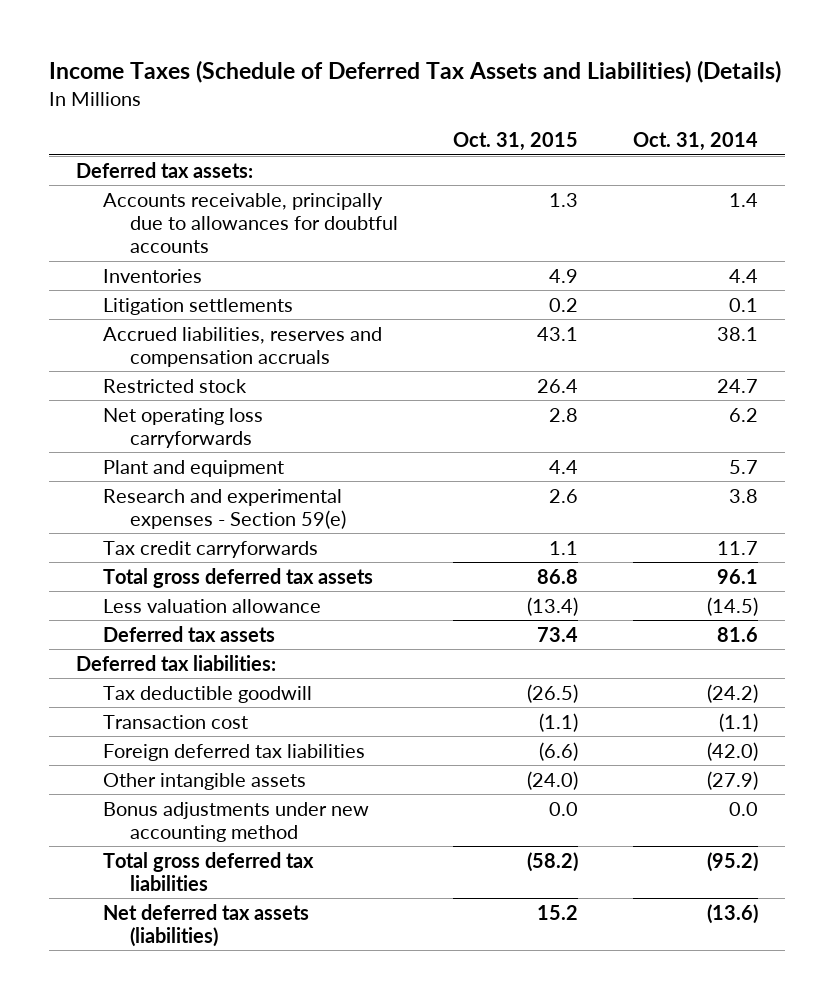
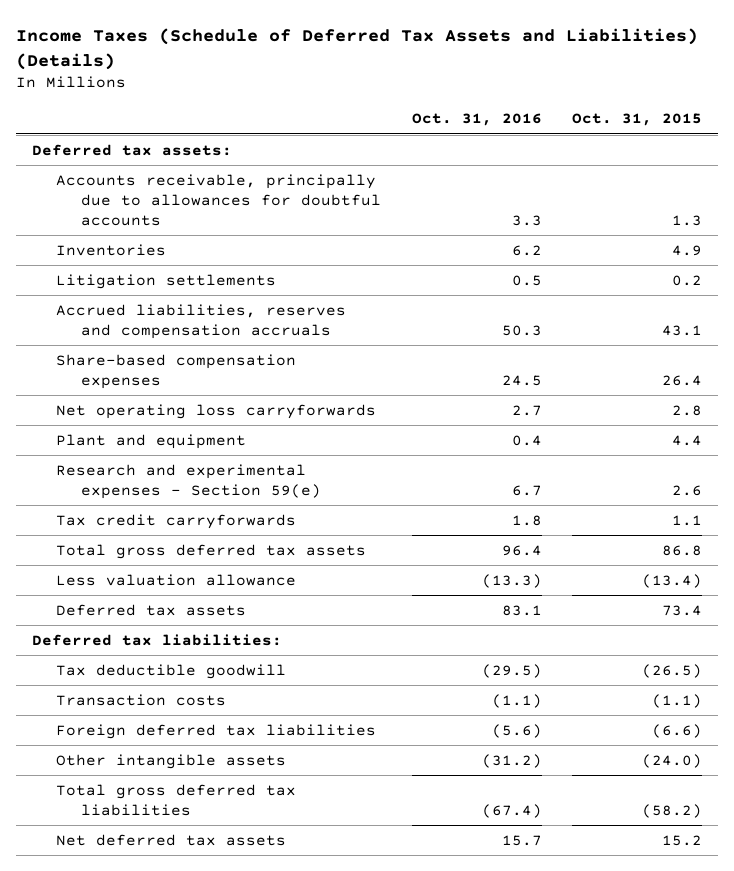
- | Oct. 31, 2015 | Oct. 31, 2014
+ | Oct. 31, 2016 | Oct. 31, 2015
- Restricted stock | 26.4 | 24.7
+ Share-based compensation expenses | 24.5 | 26.4
- Transaction cost | (1.1) | (1.1)
+ Transaction costs | (1.1) | (1.1)
- Bonus adjustments under new accounting method | 0.0 | 0.0
- Net deferred tax assets (liabilities) | 15.2 | (13.6)
+ Net deferred tax assets | 15.7 | 15.2

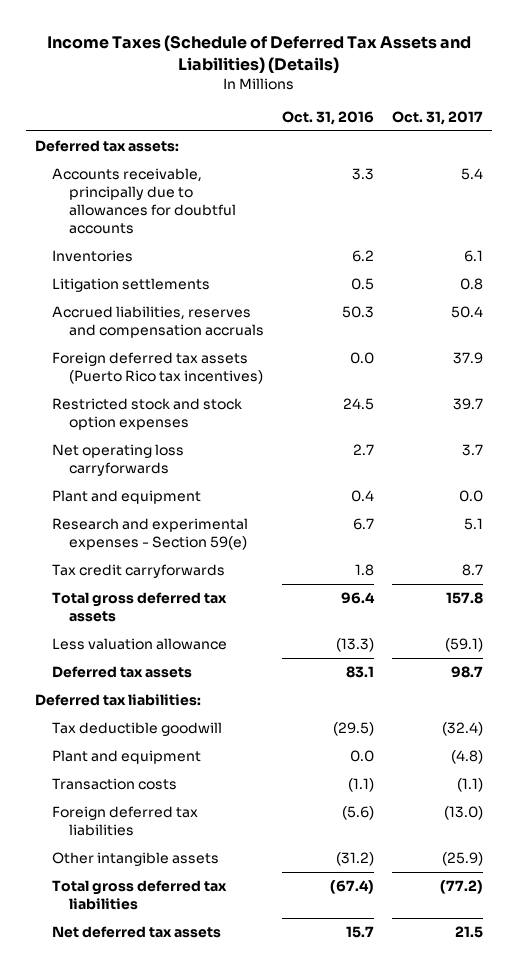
- | Oct. 31, 2016 | Oct. 31, 2015
+ | Oct. 31, 2016 | Oct. 31, 2017
- Share-based compensation expenses | 24.5 | 26.4
+ Foreign deferred tax assets (Puerto Rico tax incentives) | 0.0 | 37.9
+ Restricted stock and stock option expenses | 24.5 | 39.7
+ Plant and equipment | 0.0 | (4.8)

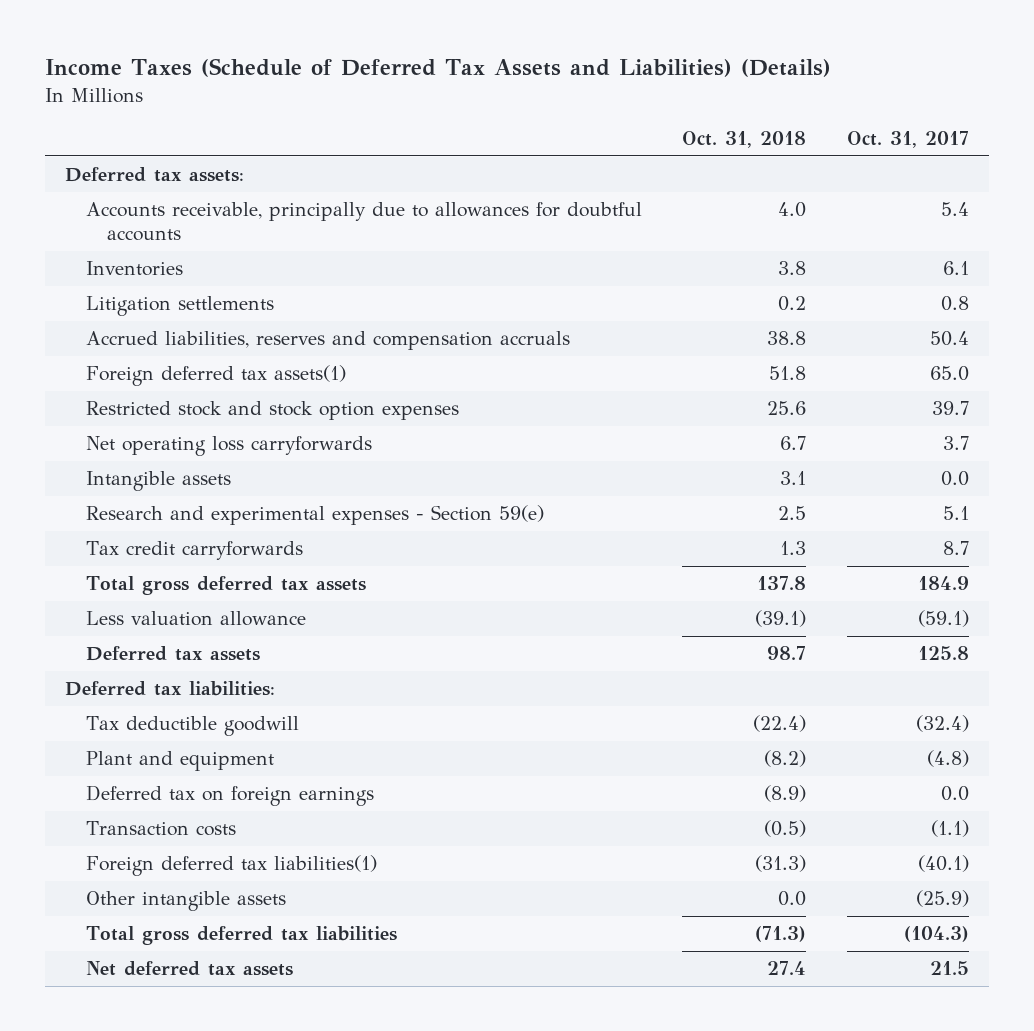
- | Oct. 31, 2016 | Oct. 31, 2017
+ | Oct. 31, 2018 | Oct. 31, 2017
- Foreign deferred tax assets (Puerto Rico tax incentives) | 0.0 | 37.9
+ Foreign deferred tax assets(1) | 51.8 | 65.0
- Plant and equipment | 0.4 | 0.0
+ Intangible assets | 3.1 | 0.0
- Total gross deferred tax assets | 96.4 | 157.8
+ Total gross deferred tax assets | 137.8 | 184.9
- Deferred tax assets | 83.1 | 98.7
+ Deferred tax assets | 98.7 | 125.8
+ Deferred tax on foreign earnings | (8.9) | 0.0
- Foreign deferred tax liabilities | (5.6) | (13.0)
+ Foreign deferred tax liabilities(1) | (31.3) | (40.1)
- Total gross deferred tax liabilities | (67.4) | (77.2)
+ Total gross deferred tax liabilities | (71.3) | (104.3)

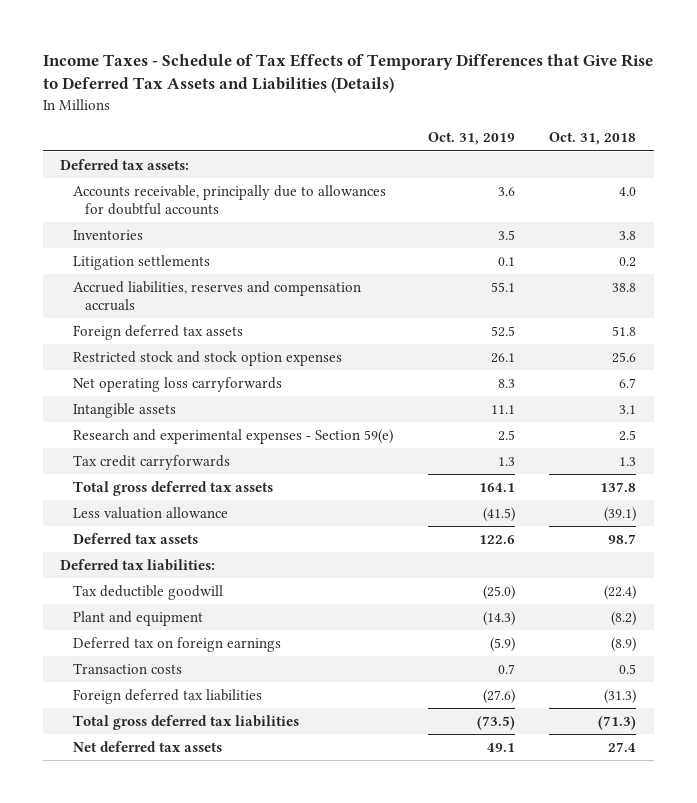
- Income Taxes (Schedule of Deferred Tax Assets and Liabilities) (Details)
+ Income Taxes - Schedule of Tax Effects of Temporary Differences that Give Rise to Deferred Tax Assets and Liabilities (Details)
- | Oct. 31, 2018 | Oct. 31, 2017
+ | Oct. 31, 2019 | Oct. 31, 2018
- Foreign deferred tax assets(1) | 51.8 | 65.0
+ Foreign deferred tax assets | 52.5 | 51.8
- Transaction costs | (0.5) | (1.1)
- Foreign deferred tax liabilities(1) | (31.3) | (40.1)
- Other intangible assets | 0.0 | (25.9)
+ Transaction costs | 0.7 | 0.5
+ Foreign deferred tax liabilities | (27.6) | (31.3)

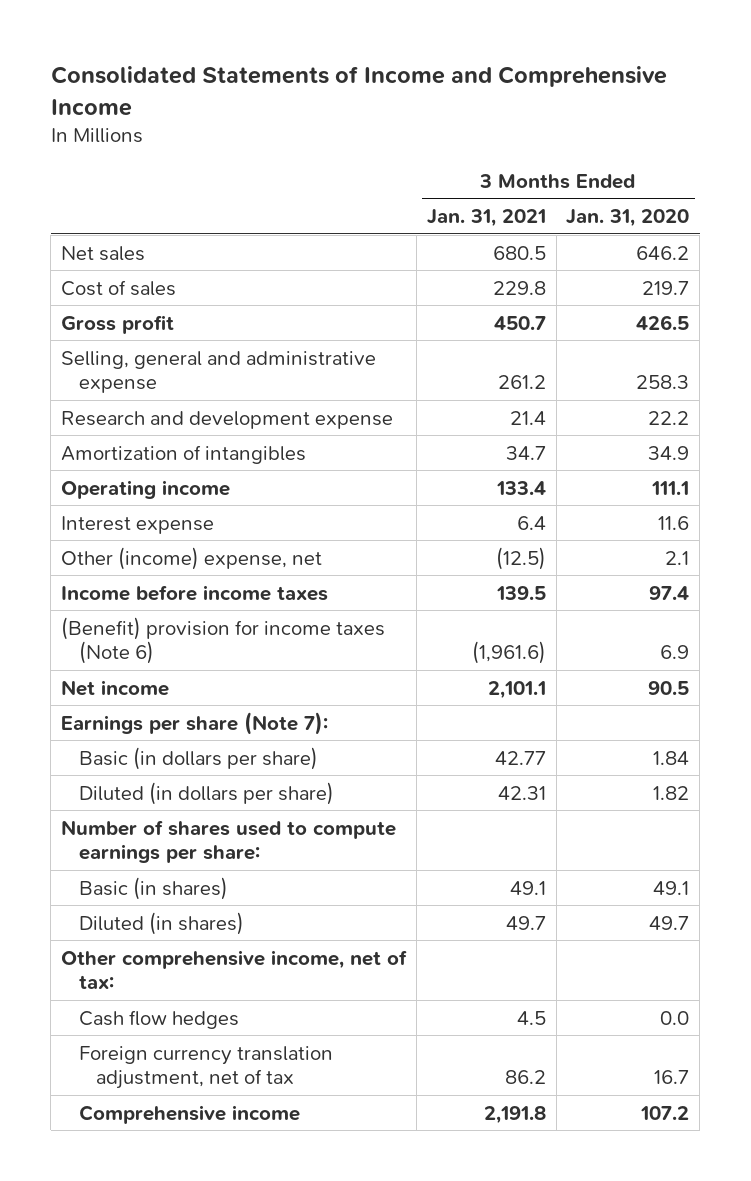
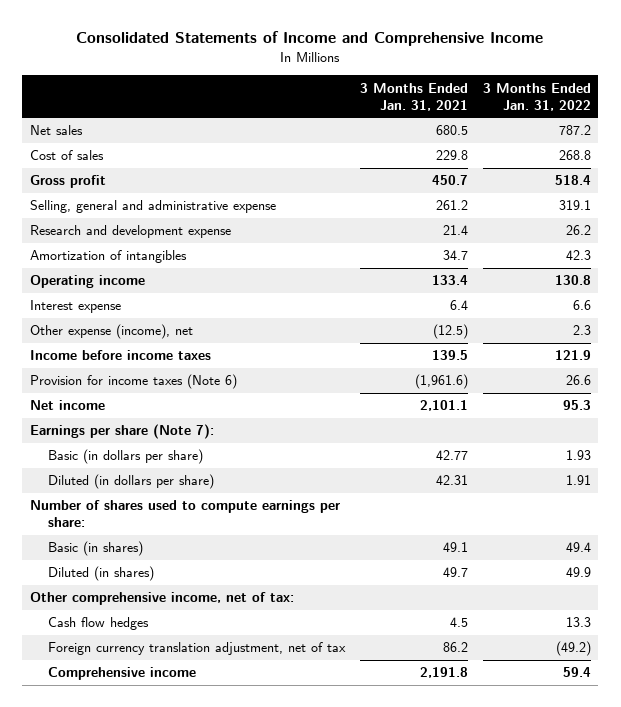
- | 3 Months Ended Jan. 31, 2021 | 3 Months Ended Jan. 31, 2020
+ | 3 Months Ended Jan. 31, 2021 | 3 Months Ended Jan. 31, 2022
- Other (income) expense, net | (12.5) | 2.1
+ Other expense (income), net | (12.5) | 2.3
- (Benefit) provision for income taxes (Note 6) | (1,961.6) | 6.9
+ Provision for income taxes (Note 6) | (1,961.6) | 26.6

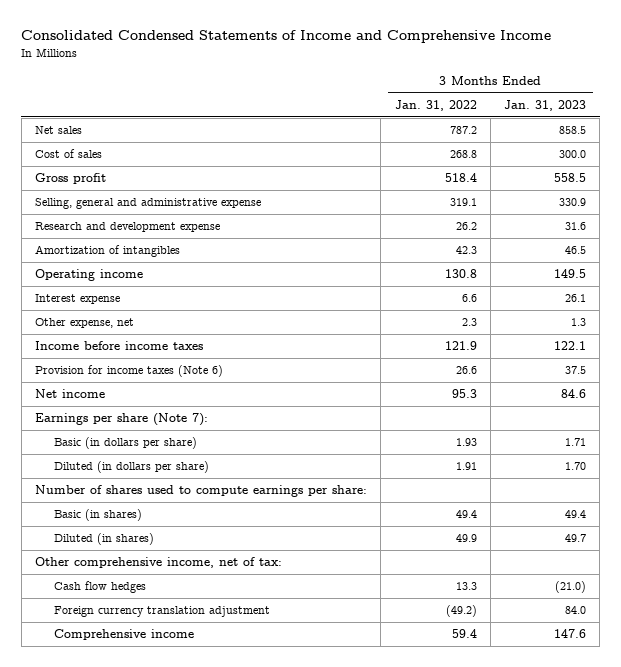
- Consolidated Statements of Income and Comprehensive Income
+ Consolidated Condensed Statements of Income and Comprehensive Income
- | 3 Months Ended Jan. 31, 2021 | 3 Months Ended Jan. 31, 2022
+ | 3 Months Ended Jan. 31, 2022 | 3 Months Ended Jan. 31, 2023
- Other expense (income), net | (12.5) | 2.3
+ Other expense, net | 2.3 | 1.3
- Foreign currency translation adjustment, net of tax | 86.2 | (49.2)
+ Foreign currency translation adjustment | (49.2) | 84.0

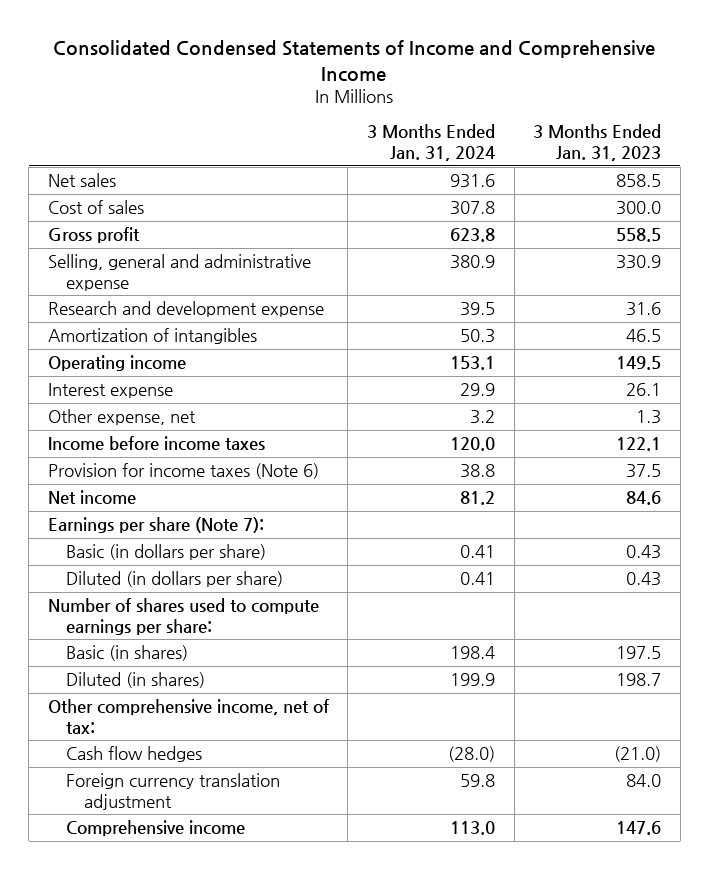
- | 3 Months Ended Jan. 31, 2022 | 3 Months Ended Jan. 31, 2023
+ | 3 Months Ended Jan. 31, 2024 | 3 Months Ended Jan. 31, 2023
- Basic (in dollars per share) | 1.93 | 1.71
- Diluted (in dollars per share) | 1.91 | 1.70
+ Basic (in dollars per share) | 0.41 | 0.43
+ Diluted (in dollars per share) | 0.41 | 0.43
- Basic (in shares) | 49.4 | 49.4
- Diluted (in shares) | 49.9 | 49.7
+ Basic (in shares) | 198.4 | 197.5
+ Diluted (in shares) | 199.9 | 198.7

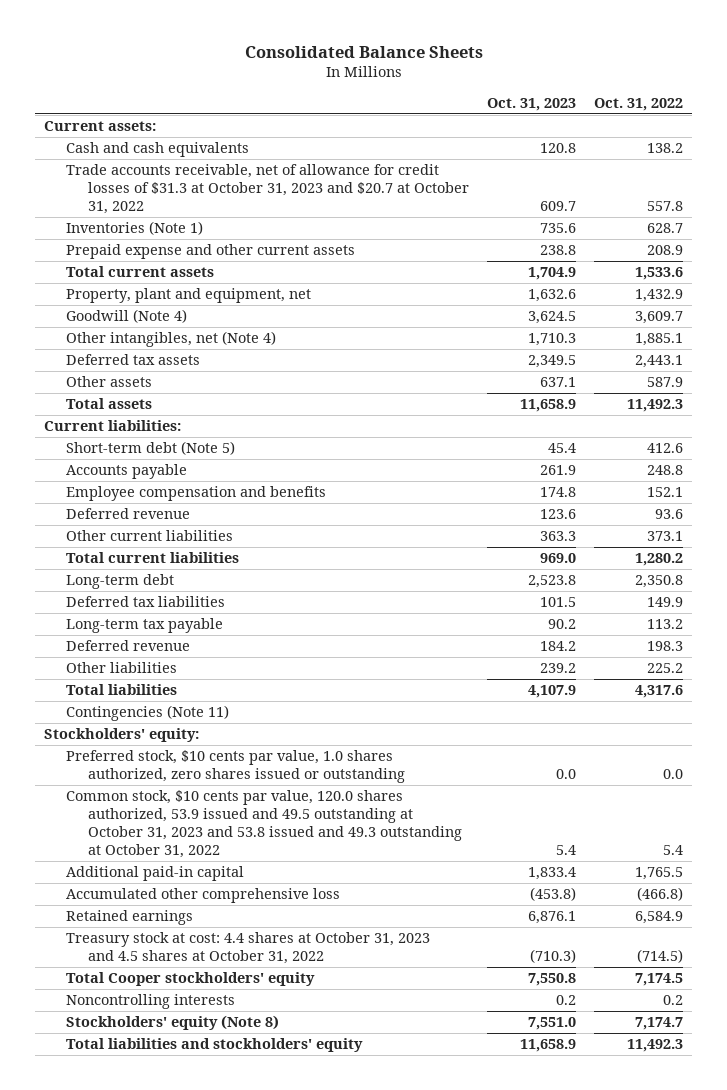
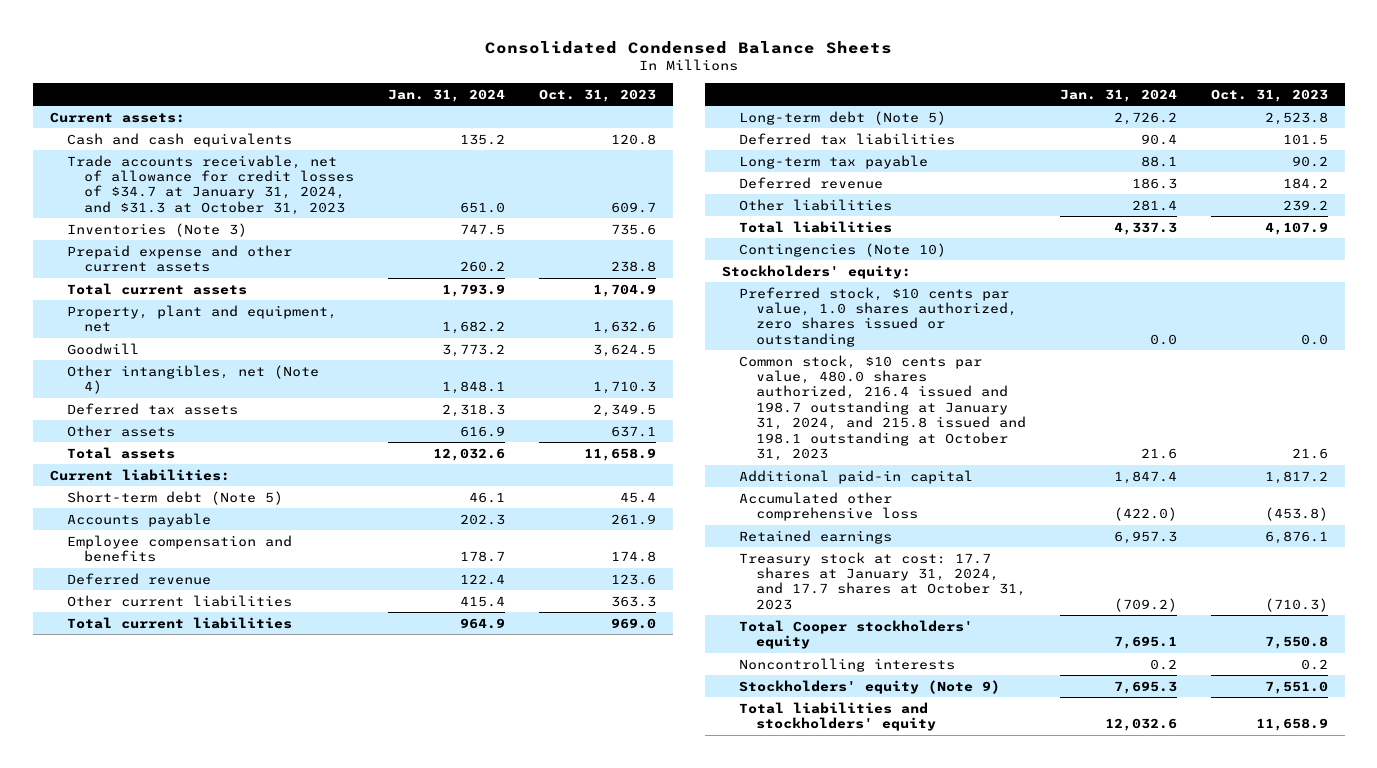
- Consolidated Balance Sheets
+ Consolidated Condensed Balance Sheets
- | Oct. 31, 2023 | Oct. 31, 2022
+ | Jan. 31, 2024 | Oct. 31, 2023
- Trade accounts receivable, net of allowance for credit losses of $31.3 at October 31, 2023 and $20.7 at October 31, 2022 | 609.7 | 557.8
- Inventories (Note 1) | 735.6 | 628.7
+ Trade accounts receivable, net of allowance for credit losses of $34.7 at January 31, 2024, and $31.3 at October 31, 2023 | 651.0 | 609.7
+ Inventories (Note 3) | 747.5 | 735.6
- Goodwill (Note 4) | 3,624.5 | 3,609.7
+ Goodwill | 3,773.2 | 3,624.5
- Long-term debt | 2,523.8 | 2,350.8
+ Long-term debt (Note 5) | 2,726.2 | 2,523.8
- Contingencies (Note 11)
+ Contingencies (Note 10)
- Common stock, $10 cents par value, 120.0 shares authorized, 53.9 issued and 49.5 outstanding at October 31, 2023 and 53.8 issued and 49.3 outstanding at October 31, 2022 | 5.4 | 5.4
- Additional paid-in capital | 1,833.4 | 1,765.5
+ Common stock, $10 cents par value, 480.0 shares authorized, 216.4 issued and 198.7 outstanding at January 31, 2024, and 215.8 issued and 198.1 outstanding at October 31, 2023 | 21.6 | 21.6
+ Additional paid-in capital | 1,847.4 | 1,817.2
- Treasury stock at cost: 4.4 shares at October 31, 2023 and 4.5 shares at October 31, 2022 | (710.3) | (714.5)
+ Treasury stock at cost: 17.7 shares at January 31, 2024, and 17.7 shares at October 31, 2023 | (709.2) | (710.3)
- Stockholders' equity (Note 8) | 7,551.0 | 7,174.7
+ Stockholders' equity (Note 9) | 7,695.3 | 7,551.0

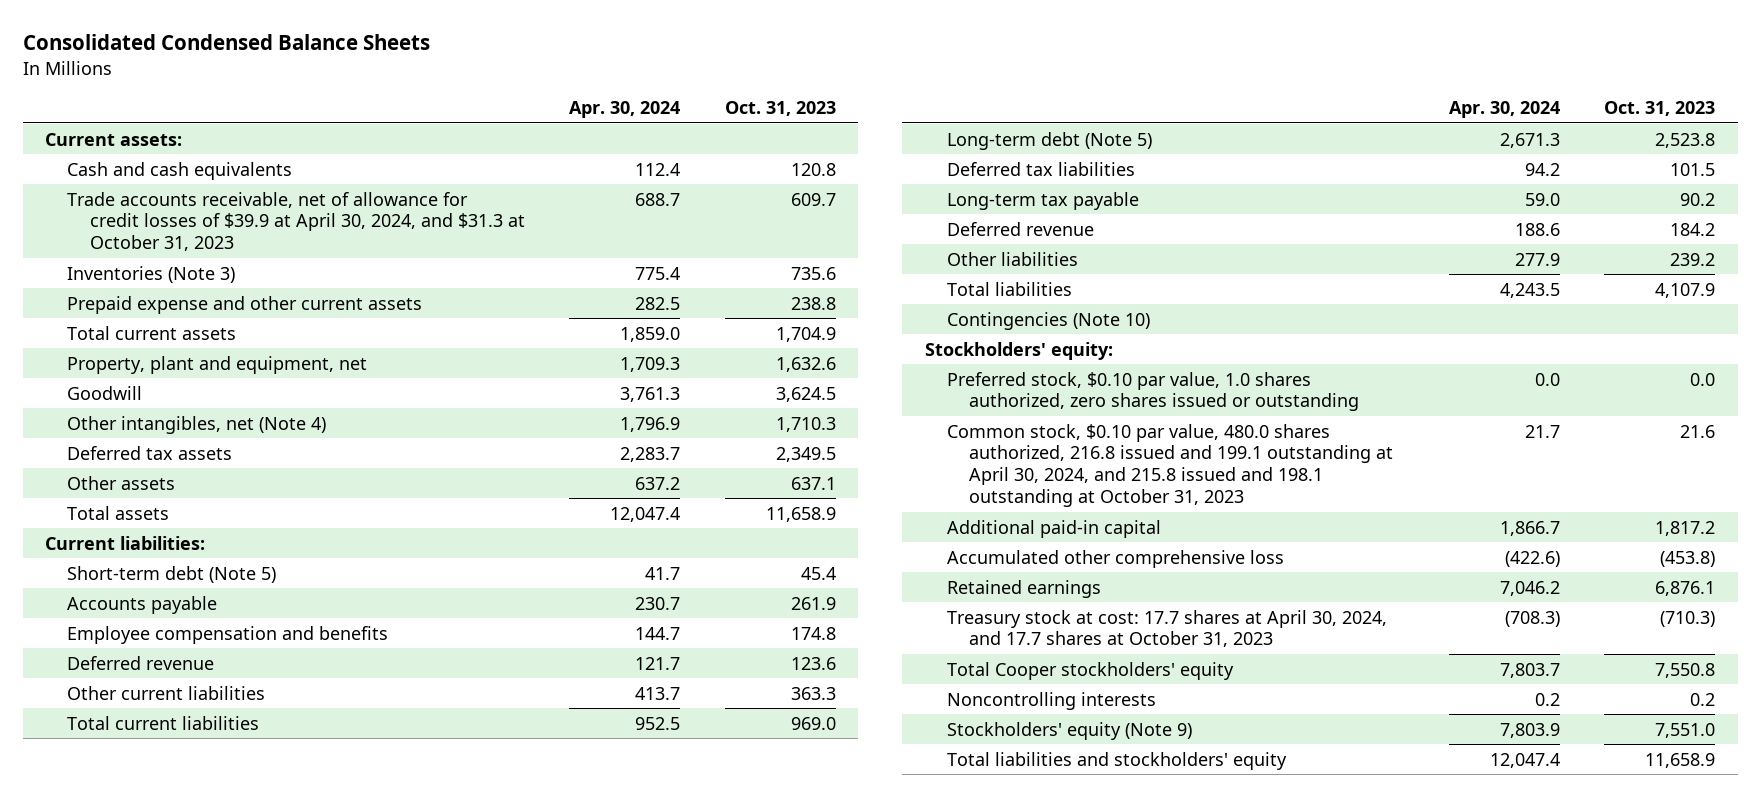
- | Jan. 31, 2024 | Oct. 31, 2023
+ | Apr. 30, 2024 | Oct. 31, 2023
- Trade accounts receivable, net of allowance for credit losses of $34.7 at January 31, 2024, and $31.3 at October 31, 2023 | 651.0 | 609.7
+ Trade accounts receivable, net of allowance for credit losses of $39.9 at April 30, 2024, and $31.3 at October 31, 2023 | 688.7 | 609.7
- Preferred stock, $10 cents par value, 1.0 shares authorized, zero shares issued or outstanding | 0.0 | 0.0
- Common stock, $10 cents par value, 480.0 shares authorized, 216.4 issued and 198.7 outstanding at January 31, 2024, and 215.8 issued and 198.1 outstanding at October 31, 2023 | 21.6 | 21.6
+ Preferred stock, $0.10 par value, 1.0 shares authorized, zero shares issued or outstanding | 0.0 | 0.0
+ Common stock, $0.10 par value, 480.0 shares authorized, 216.8 issued and 199.1 outstanding at April 30, 2024, and 215.8 issued and 198.1 outstanding at October 31, 2023 | 21.7 | 21.6
- Treasury stock at cost: 17.7 shares at January 31, 2024, and 17.7 shares at October 31, 2023 | (709.2) | (710.3)
+ Treasury stock at cost: 17.7 shares at April 30, 2024, and 17.7 shares at October 31, 2023 | (708.3) | (710.3)

